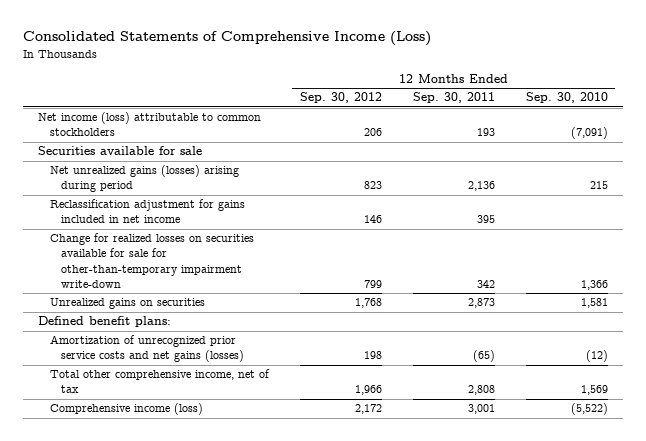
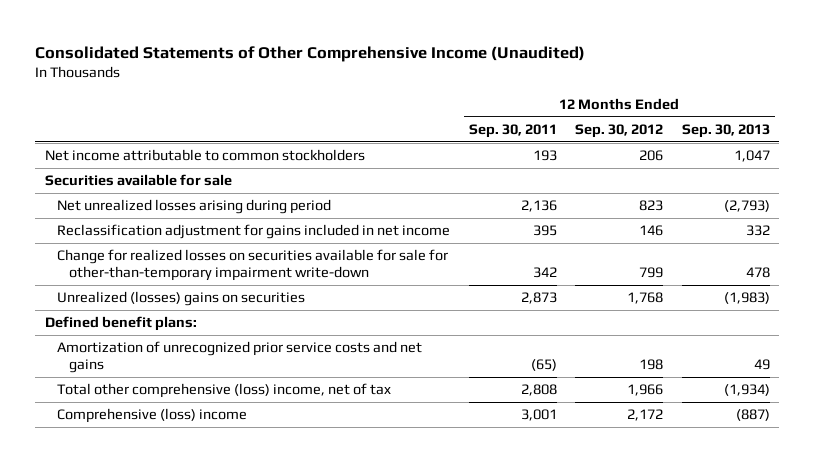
- Consolidated Statements of Comprehensive Income (Loss)
+ Consolidated Statements of Other Comprehensive Income (Unaudited)
- | 12 Months Ended Sep. 30, 2012 | 12 Months Ended Sep. 30, 2011 | 12 Months Ended Sep. 30, 2010
+ | 12 Months Ended Sep. 30, 2011 | 12 Months Ended Sep. 30, 2012 | 12 Months Ended Sep. 30, 2013
- Net income (loss) attributable to common stockholders | 206 | 193 | (7,091)
+ Net income attributable to common stockholders | 193 | 206 | 1,047
- Net unrealized gains (losses) arising during period | 823 | 2,136 | 215
+ Net unrealized losses arising during period | 2,136 | 823 | (2,793)
- Unrealized gains on securities | 1,768 | 2,873 | 1,581
+ Unrealized (losses) gains on securities | 2,873 | 1,768 | (1,983)
- Amortization of unrecognized prior service costs and net gains (losses) | 198 | (65) | (12)
- Total other comprehensive income, net of tax | 1,966 | 2,808 | 1,569
- Comprehensive income (loss) | 2,172 | 3,001 | (5,522)
+ Amortization of unrecognized prior service costs and net gains | (65) | 198 | 49
+ Total other comprehensive (loss) income, net of tax | 2,808 | 1,966 | (1,934)
+ Comprehensive (loss) income | 3,001 | 2,172 | (887)

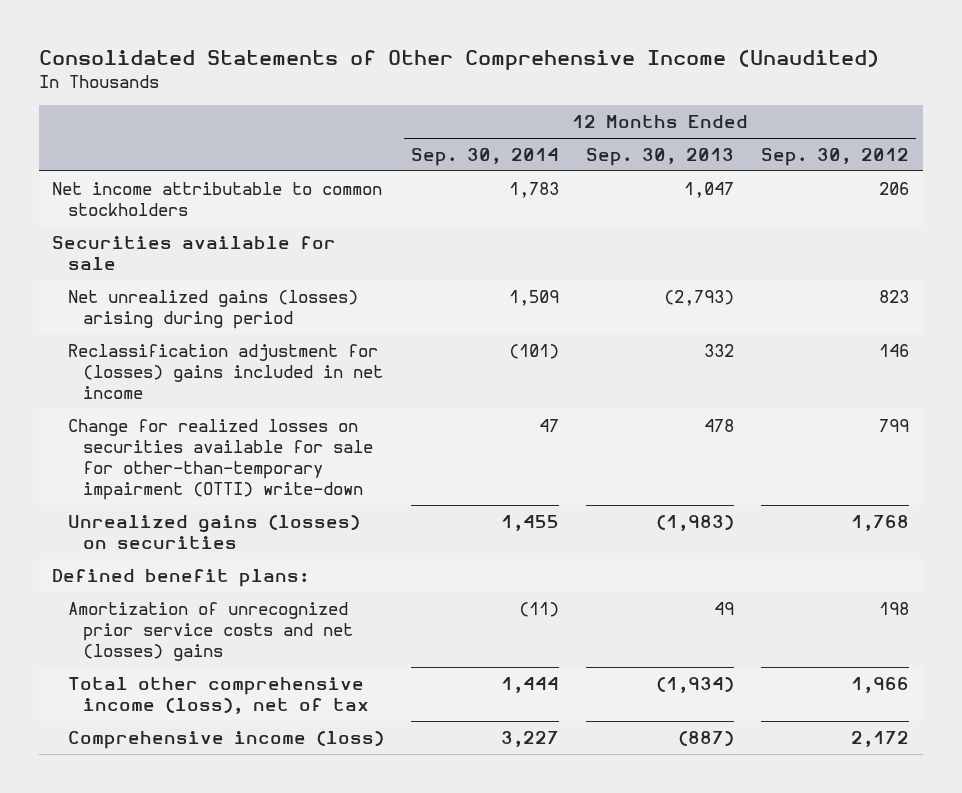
- | 12 Months Ended Sep. 30, 2011 | 12 Months Ended Sep. 30, 2012 | 12 Months Ended Sep. 30, 2013
+ | 12 Months Ended Sep. 30, 2014 | 12 Months Ended Sep. 30, 2013 | 12 Months Ended Sep. 30, 2012
- Net unrealized losses arising during period | 2,136 | 823 | (2,793)
- Reclassification adjustment for gains included in net income | 395 | 146 | 332
- Change for realized losses on securities available for sale for other-than-temporary impairment write-down | 342 | 799 | 478
- Unrealized (losses) gains on securities | 2,873 | 1,768 | (1,983)
+ Net unrealized gains (losses) arising during period | 1,509 | (2,793) | 823
+ Reclassification adjustment for (losses) gains included in net income | (101) | 332 | 146
+ Change for realized losses on securities available for sale for other-than-temporary impairment (OTTI) write-down | 47 | 478 | 799
+ Unrealized gains (losses) on securities | 1,455 | (1,983) | 1,768
- Amortization of unrecognized prior service costs and net gains | (65) | 198 | 49
- Total other comprehensive (loss) income, net of tax | 2,808 | 1,966 | (1,934)
- Comprehensive (loss) income | 3,001 | 2,172 | (887)
+ Amortization of unrecognized prior service costs and net (losses) gains | (11) | 49 | 198
+ Total other comprehensive income (loss), net of tax | 1,444 | (1,934) | 1,966
+ Comprehensive income (loss) | 3,227 | (887) | 2,172

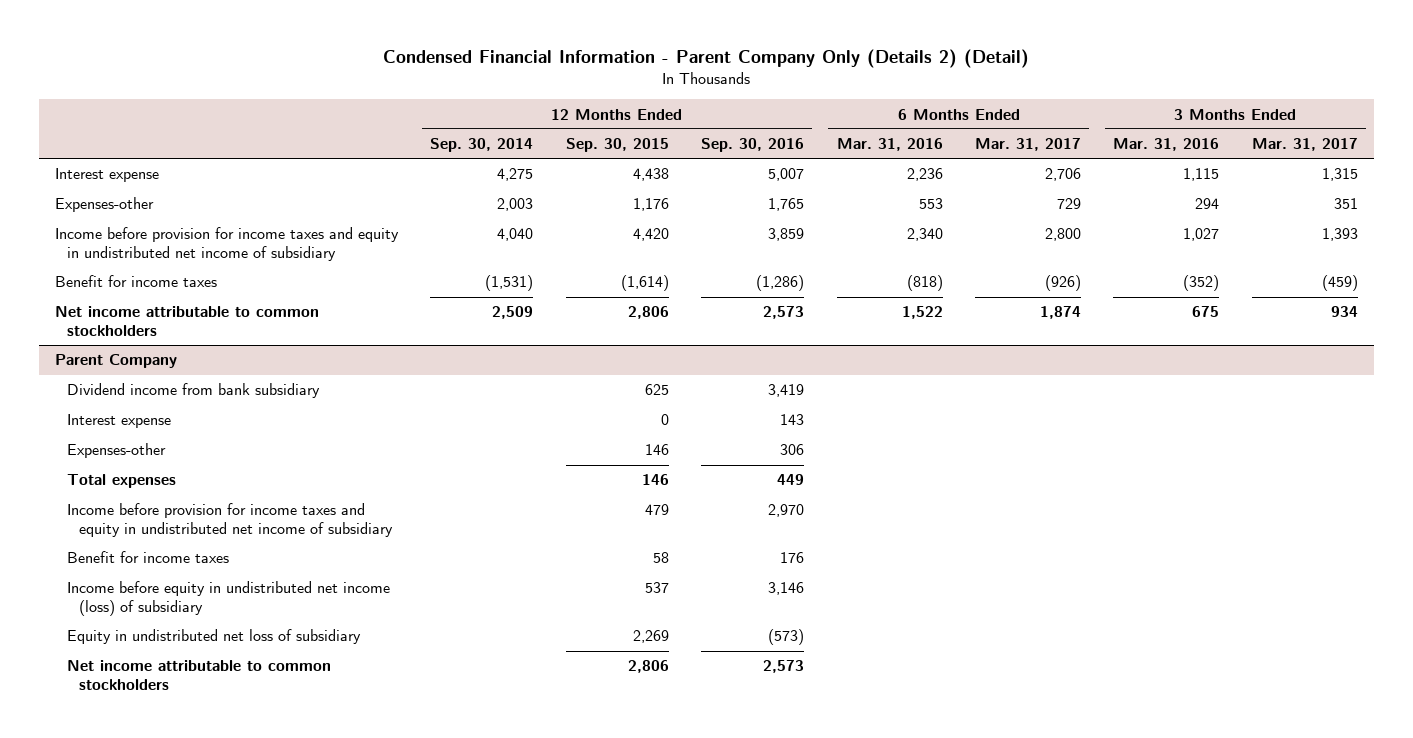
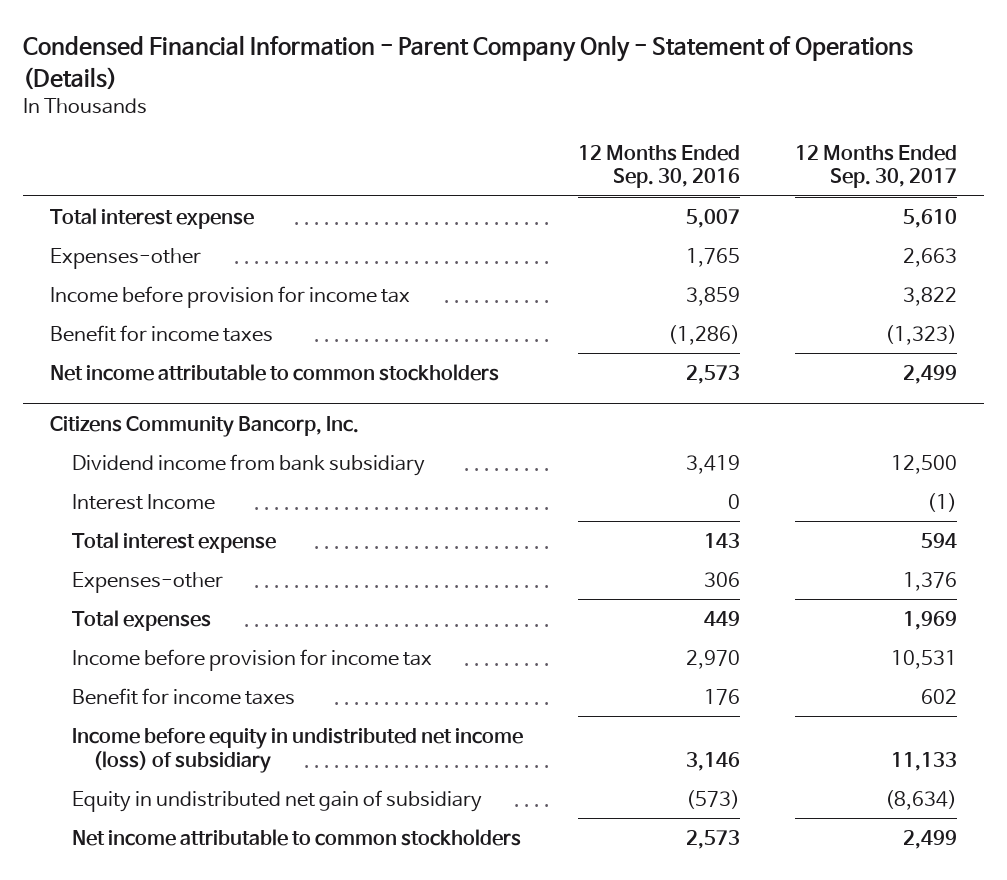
- Condensed Financial Information - Parent Company Only (Details 2) (Detail)
+ Condensed Financial Information - Parent Company Only - Statement of Operations (Details)
- | 12 Months Ended Sep. 30, 2014 | 12 Months Ended Sep. 30, 2015 | 12 Months Ended Sep. 30, 2016 | 6 Months Ended Mar. 31, 2016 | 6 Months Ended Mar. 31, 2017 | 3 Months Ended Mar. 31, 2016 | 3 Months Ended Mar. 31, 2017
+ | 12 Months Ended Sep. 30, 2016 | 12 Months Ended Sep. 30, 2017
- Interest expense | 4,275 | 4,438 | 5,007 | 2,236 | 2,706 | 1,115 | 1,315
+ Total interest expense | 5,007 | 5,610
- Income before provision for income taxes and equity in undistributed net income of subsidiary | 4,040 | 4,420 | 3,859 | 2,340 | 2,800 | 1,027 | 1,393
+ Income before provision for income tax | 3,859 | 3,822
- Parent Company
+ Citizens Community Bancorp, Inc.
- Interest expense | | 0 | 143 | | | |
+ Interest Income | 0 | (1)
+ Total interest expense | 143 | 594
- Income before provision for income taxes and equity in undistributed net income of subsidiary | | 479 | 2,970 | | | |
+ Income before provision for income tax | 2,970 | 10,531
- Equity in undistributed net loss of subsidiary | | 2,269 | (573) | | | |
+ Equity in undistributed net gain of subsidiary | (573) | (8,634)

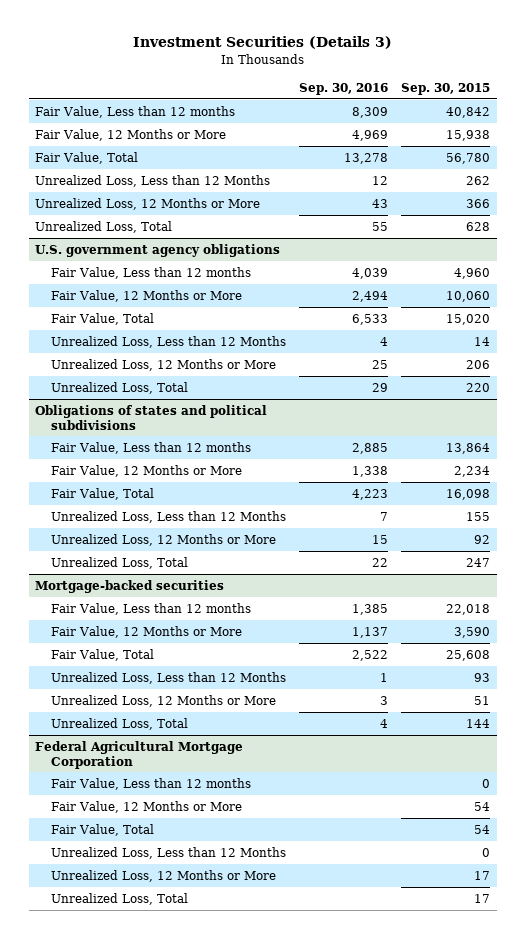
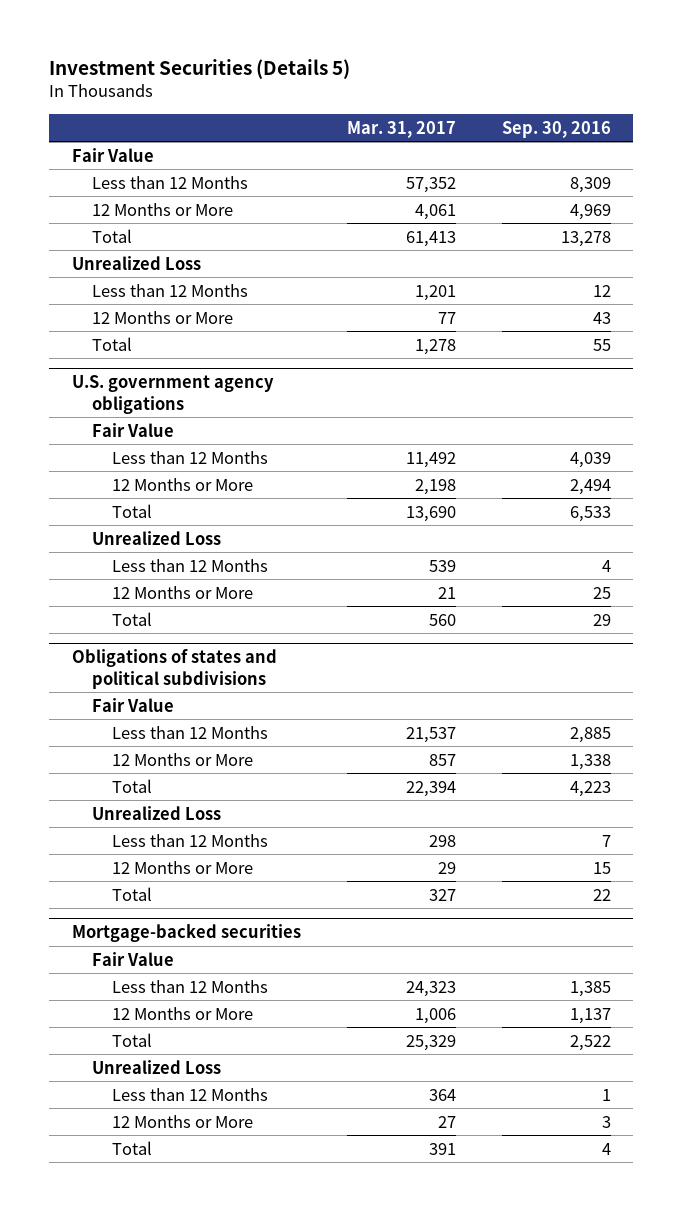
- Investment Securities (Details 3)
+ Investment Securities (Details 5)
- | Sep. 30, 2016 | Sep. 30, 2015
+ | Mar. 31, 2017 | Sep. 30, 2016
- Fair Value, Less than 12 months | 8,309 | 40,842
- Fair Value, 12 Months or More | 4,969 | 15,938
- Fair Value, Total | 13,278 | 56,780
- Unrealized Loss, Less than 12 Months | 12 | 262
- Unrealized Loss, 12 Months or More | 43 | 366
- Unrealized Loss, Total | 55 | 628
+ Fair Value
+ Less than 12 Months | 57,352 | 8,309
+ 12 Months or More | 4,061 | 4,969
+ Total | 61,413 | 13,278
+ Unrealized Loss
+ Less than 12 Months | 1,201 | 12
+ 12 Months or More | 77 | 43
+ Total | 1,278 | 55
@ U.S. government agency obligations
- Fair Value, Less than 12 months | 4,039 | 4,960
- Fair Value, 12 Months or More | 2,494 | 10,060
- Fair Value, Total | 6,533 | 15,020
- Unrealized Loss, Less than 12 Months | 4 | 14
- Unrealized Loss, 12 Months or More | 25 | 206
- Unrealized Loss, Total | 29 | 220
+ Fair Value
+ Less than 12 Months | 11,492 | 4,039
+ 12 Months or More | 2,198 | 2,494
+ Total | 13,690 | 6,533
+ Unrealized Loss
+ Less than 12 Months | 539 | 4
+ 12 Months or More | 21 | 25
+ Total | 560 | 29
@ Obligations of states and political subdivisions
- Fair Value, Less than 12 months | 2,885 | 13,864
- Fair Value, 12 Months or More | 1,338 | 2,234
- Fair Value, Total | 4,223 | 16,098
- Unrealized Loss, Less than 12 Months | 7 | 155
- Unrealized Loss, 12 Months or More | 15 | 92
- Unrealized Loss, Total | 22 | 247
+ Fair Value
+ Less than 12 Months | 21,537 | 2,885
+ 12 Months or More | 857 | 1,338
+ Total | 22,394 | 4,223
+ Unrealized Loss
+ Less than 12 Months | 298 | 7
+ 12 Months or More | 29 | 15
+ Total | 327 | 22
@ Mortgage-backed securities
- Fair Value, Less than 12 months | 1,385 | 22,018
- Fair Value, 12 Months or More | 1,137 | 3,590
- Fair Value, Total | 2,522 | 25,608
- Unrealized Loss, Less than 12 Months | 1 | 93
- Unrealized Loss, 12 Months or More | 3 | 51
- Unrealized Loss, Total | 4 | 144
- Federal Agricultural Mortgage Corporation
- Fair Value, Less than 12 months | | 0
- Fair Value, 12 Months or More | | 54
- Fair Value, Total | | 54
- Unrealized Loss, Less than 12 Months | | 0
- Unrealized Loss, 12 Months or More | | 17
- Unrealized Loss, Total | | 17
@ Mortgage-backed securities
+ Fair Value
+ Less than 12 Months | 24,323 | 1,385
+ 12 Months or More | 1,006 | 1,137
+ Total | 25,329 | 2,522
+ Unrealized Loss
+ Less than 12 Months | 364 | 1
+ 12 Months or More | 27 | 3
+ Total | 391 | 4

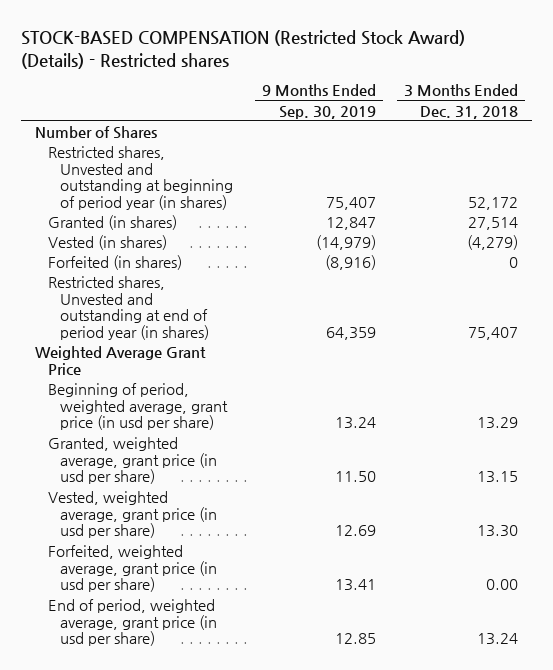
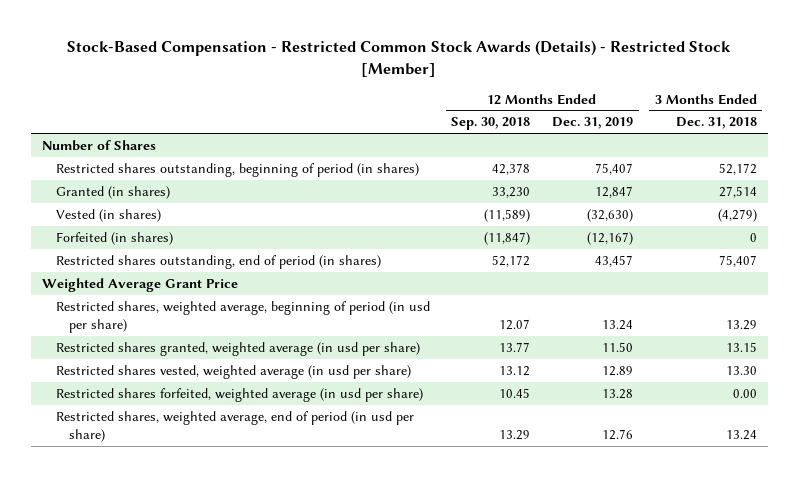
- STOCK-BASED COMPENSATION (Restricted Stock Award) (Details) - Restricted shares
+ Stock-Based Compensation - Restricted Common Stock Awards (Details) - Restricted Stock [Member]
- | 9 Months Ended Sep. 30, 2019 | 3 Months Ended Dec. 31, 2018
+ | 12 Months Ended Sep. 30, 2018 | 12 Months Ended Dec. 31, 2019 | 3 Months Ended Dec. 31, 2018
- Restricted shares, Unvested and outstanding at beginning of period year (in shares) | 75,407 | 52,172
+ Restricted shares outstanding, beginning of period (in shares) | 42,378 | 75,407 | 52,172
- Restricted shares, Unvested and outstanding at end of period year (in shares) | 64,359 | 75,407
+ Restricted shares outstanding, end of period (in shares) | 52,172 | 43,457 | 75,407
- Beginning of period, weighted average, grant price (in usd per share) | 13.24 | 13.29
- Granted, weighted average, grant price (in usd per share) | 11.50 | 13.15
- Vested, weighted average, grant price (in usd per share) | 12.69 | 13.30
- Forfeited, weighted average, grant price (in usd per share) | 13.41 | 0.00
- End of period, weighted average, grant price (in usd per share) | 12.85 | 13.24
+ Restricted shares, weighted average, beginning of period (in usd per share) | 12.07 | 13.24 | 13.29
+ Restricted shares granted, weighted average (in usd per share) | 13.77 | 11.50 | 13.15
+ Restricted shares vested, weighted average (in usd per share) | 13.12 | 12.89 | 13.30
+ Restricted shares forfeited, weighted average (in usd per share) | 10.45 | 13.28 | 0.00
+ Restricted shares, weighted average, end of period (in usd per share) | 13.29 | 12.76 | 13.24

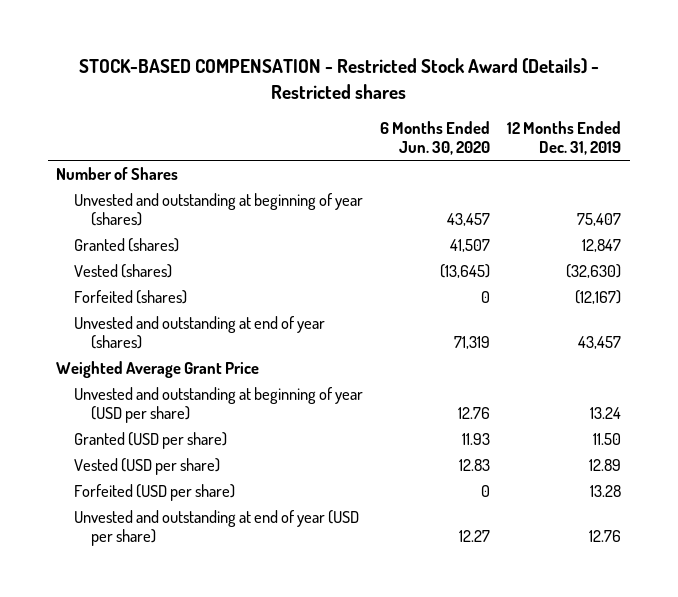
- Stock-Based Compensation - Restricted Common Stock Awards (Details) - Restricted Stock [Member]
+ STOCK-BASED COMPENSATION - Restricted Stock Award (Details) - Restricted shares
- | 12 Months Ended Sep. 30, 2018 | 12 Months Ended Dec. 31, 2019 | 3 Months Ended Dec. 31, 2018
+ | 6 Months Ended Jun. 30, 2020 | 12 Months Ended Dec. 31, 2019
- Restricted shares outstanding, beginning of period (in shares) | 42,378 | 75,407 | 52,172
- Granted (in shares) | 33,230 | 12,847 | 27,514
- Vested (in shares) | (11,589) | (32,630) | (4,279)
- Forfeited (in shares) | (11,847) | (12,167) | 0
- Restricted shares outstanding, end of period (in shares) | 52,172 | 43,457 | 75,407
+ Unvested and outstanding at beginning of year (shares) | 43,457 | 75,407
+ Granted (shares) | 41,507 | 12,847
+ Vested (shares) | (13,645) | (32,630)
+ Forfeited (shares) | 0 | (12,167)
+ Unvested and outstanding at end of year (shares) | 71,319 | 43,457
- Restricted shares, weighted average, beginning of period (in usd per share) | 12.07 | 13.24 | 13.29
- Restricted shares granted, weighted average (in usd per share) | 13.77 | 11.50 | 13.15
- Restricted shares vested, weighted average (in usd per share) | 13.12 | 12.89 | 13.30
- Restricted shares forfeited, weighted average (in usd per share) | 10.45 | 13.28 | 0.00
- Restricted shares, weighted average, end of period (in usd per share) | 13.29 | 12.76 | 13.24
+ Unvested and outstanding at beginning of year (USD per share) | 12.76 | 13.24
+ Granted (USD per share) | 11.93 | 11.50
+ Vested (USD per share) | 12.83 | 12.89
+ Forfeited (USD per share) | 0 | 13.28
+ Unvested and outstanding at end of year (USD per share) | 12.27 | 12.76

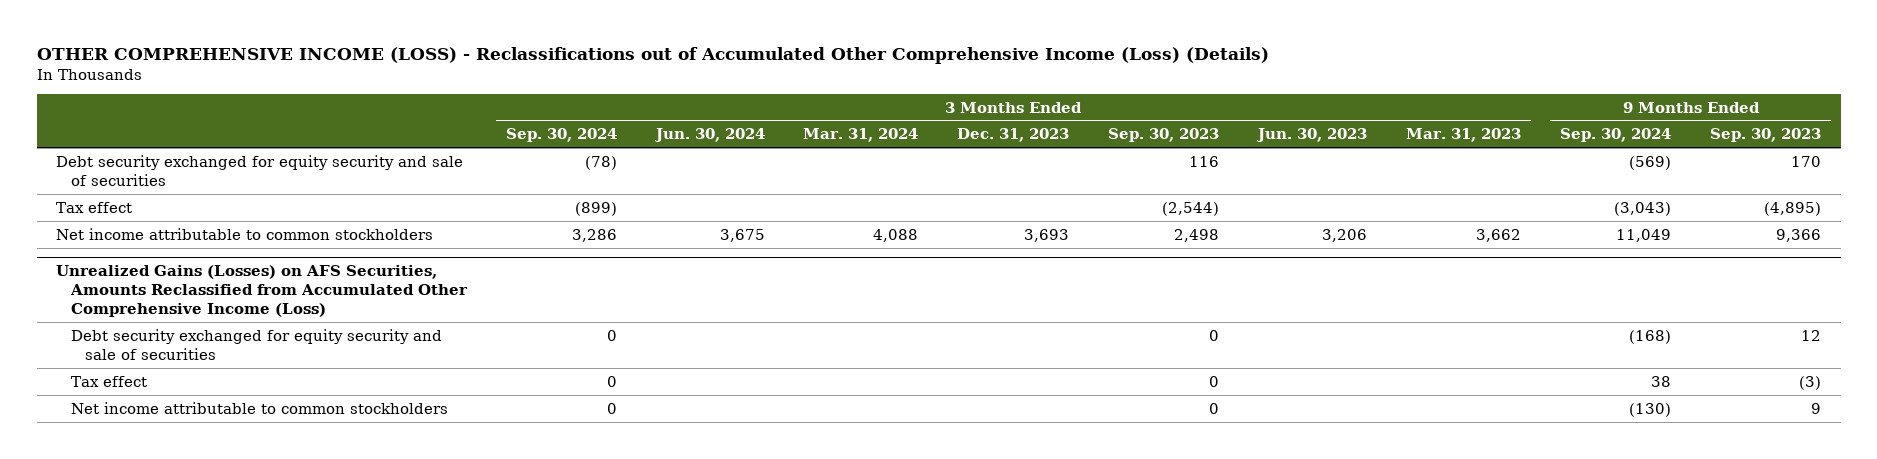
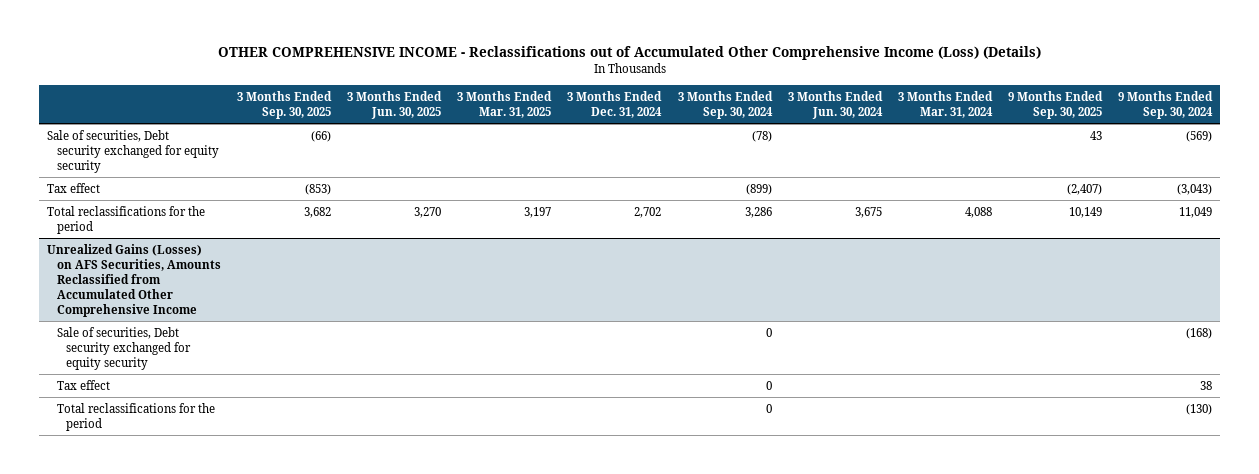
- OTHER COMPREHENSIVE INCOME (LOSS) - Reclassifications out of Accumulated Other Comprehensive Income (Loss) (Details)
+ OTHER COMPREHENSIVE INCOME - Reclassifications out of Accumulated Other Comprehensive Income (Loss) (Details)
- | 3 Months Ended Sep. 30, 2024 | 3 Months Ended Jun. 30, 2024 | 3 Months Ended Mar. 31, 2024 | 3 Months Ended Dec. 31, 2023 | 3 Months Ended Sep. 30, 2023 | 3 Months Ended Jun. 30, 2023 | 3 Months Ended Mar. 31, 2023 | 9 Months Ended Sep. 30, 2024 | 9 Months Ended Sep. 30, 2023
+ | 3 Months Ended Sep. 30, 2025 | 3 Months Ended Jun. 30, 2025 | 3 Months Ended Mar. 31, 2025 | 3 Months Ended Dec. 31, 2024 | 3 Months Ended Sep. 30, 2024 | 3 Months Ended Jun. 30, 2024 | 3 Months Ended Mar. 31, 2024 | 9 Months Ended Sep. 30, 2025 | 9 Months Ended Sep. 30, 2024
- Debt security exchanged for equity security and sale of securities | (78) | | | | 116 | | | (569) | 170
+ Sale of securities, Debt security exchanged for equity security | (66) | | | | (78) | | | 43 | (569)
- Net income attributable to common stockholders | 3,286 | 3,675 | 4,088 | 3,693 | 2,498 | 3,206 | 3,662 | 11,049 | 9,366
- Unrealized Gains (Losses) on AFS Securities, Amounts Reclassified from Accumulated Other Comprehensive Income (Loss)
- Debt security exchanged for equity security and sale of securities | 0 | | | | 0 | | | (168) | 12
+ Total reclassifications for the period | 3,682 | 3,270 | 3,197 | 2,702 | 3,286 | 3,675 | 4,088 | 10,149 | 11,049
+ Unrealized Gains (Losses) on AFS Securities, Amounts Reclassified from Accumulated Other Comprehensive Income
+ Sale of securities, Debt security exchanged for equity security | | | | | 0 | | | | (168)
- Net income attributable to common stockholders | 0 | | | | 0 | | | (130) | 9
+ Total reclassifications for the period | | | | | 0 | | | | (130)

